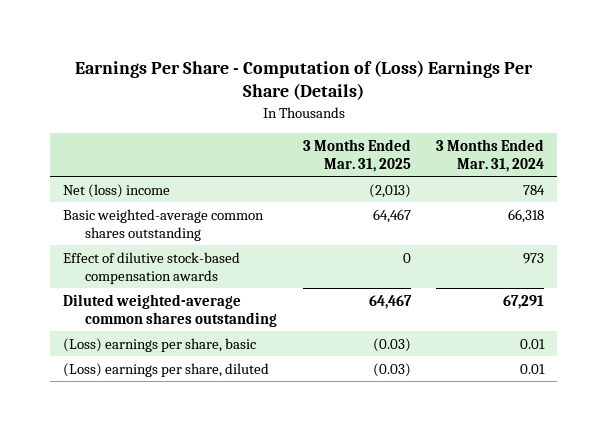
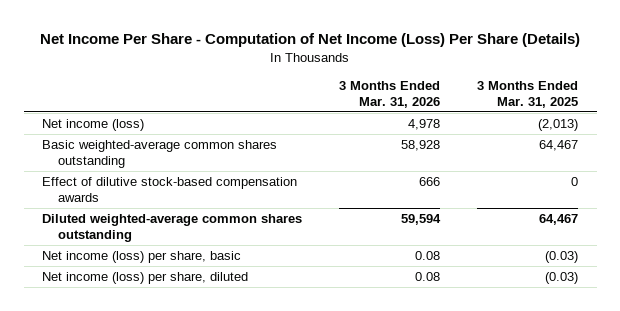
- Earnings Per Share - Computation of (Loss) Earnings Per Share (Details)
+ Net Income Per Share - Computation of Net Income (Loss) Per Share (Details)
- | 3 Months Ended Mar. 31, 2025 | 3 Months Ended Mar. 31, 2024
+ | 3 Months Ended Mar. 31, 2026 | 3 Months Ended Mar. 31, 2025
- Net (loss) income | (2,013) | 784
+ Net income (loss) | 4,978 | (2,013)
- (Loss) earnings per share, basic | (0.03) | 0.01
- (Loss) earnings per share, diluted | (0.03) | 0.01
+ Net income (loss) per share, basic | 0.08 | (0.03)
+ Net income (loss) per share, diluted | 0.08 | (0.03)

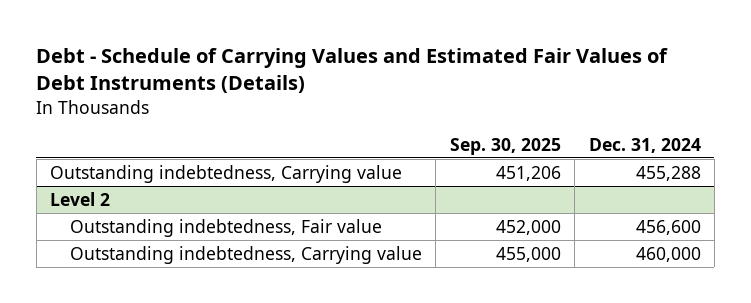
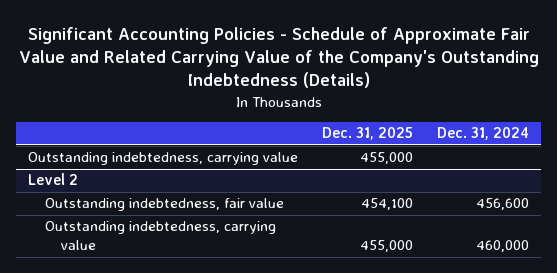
- Debt - Schedule of Carrying Values and Estimated Fair Values of Debt Instruments (Details)
+ Significant Accounting Policies - Schedule of Approximate Fair Value and Related Carrying Value of the Company's Outstanding Indebtedness (Details)
- | Sep. 30, 2025 | Dec. 31, 2024
+ | Dec. 31, 2025 | Dec. 31, 2024
- Outstanding indebtedness, Carrying value | 451,206 | 455,288
+ Outstanding indebtedness, carrying value | 455,000 |
@ Level 2
- Outstanding indebtedness, Fair value | 452,000 | 456,600
- Outstanding indebtedness, Carrying value | 455,000 | 460,000
+ Outstanding indebtedness, fair value | 454,100 | 456,600
+ Outstanding indebtedness, carrying value | 455,000 | 460,000

